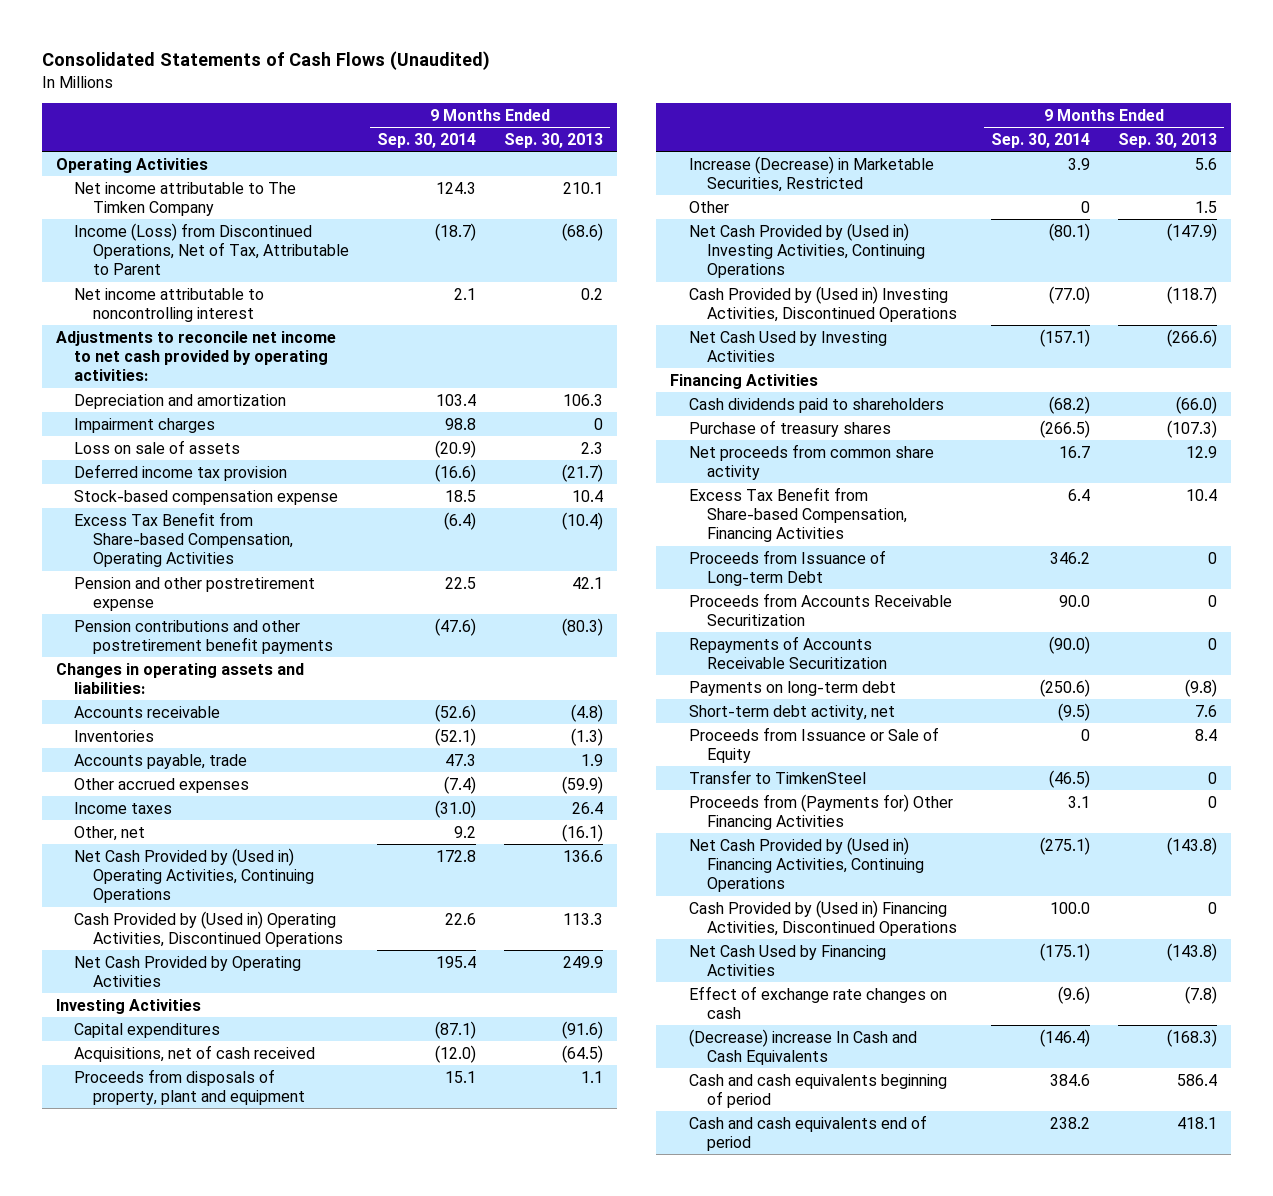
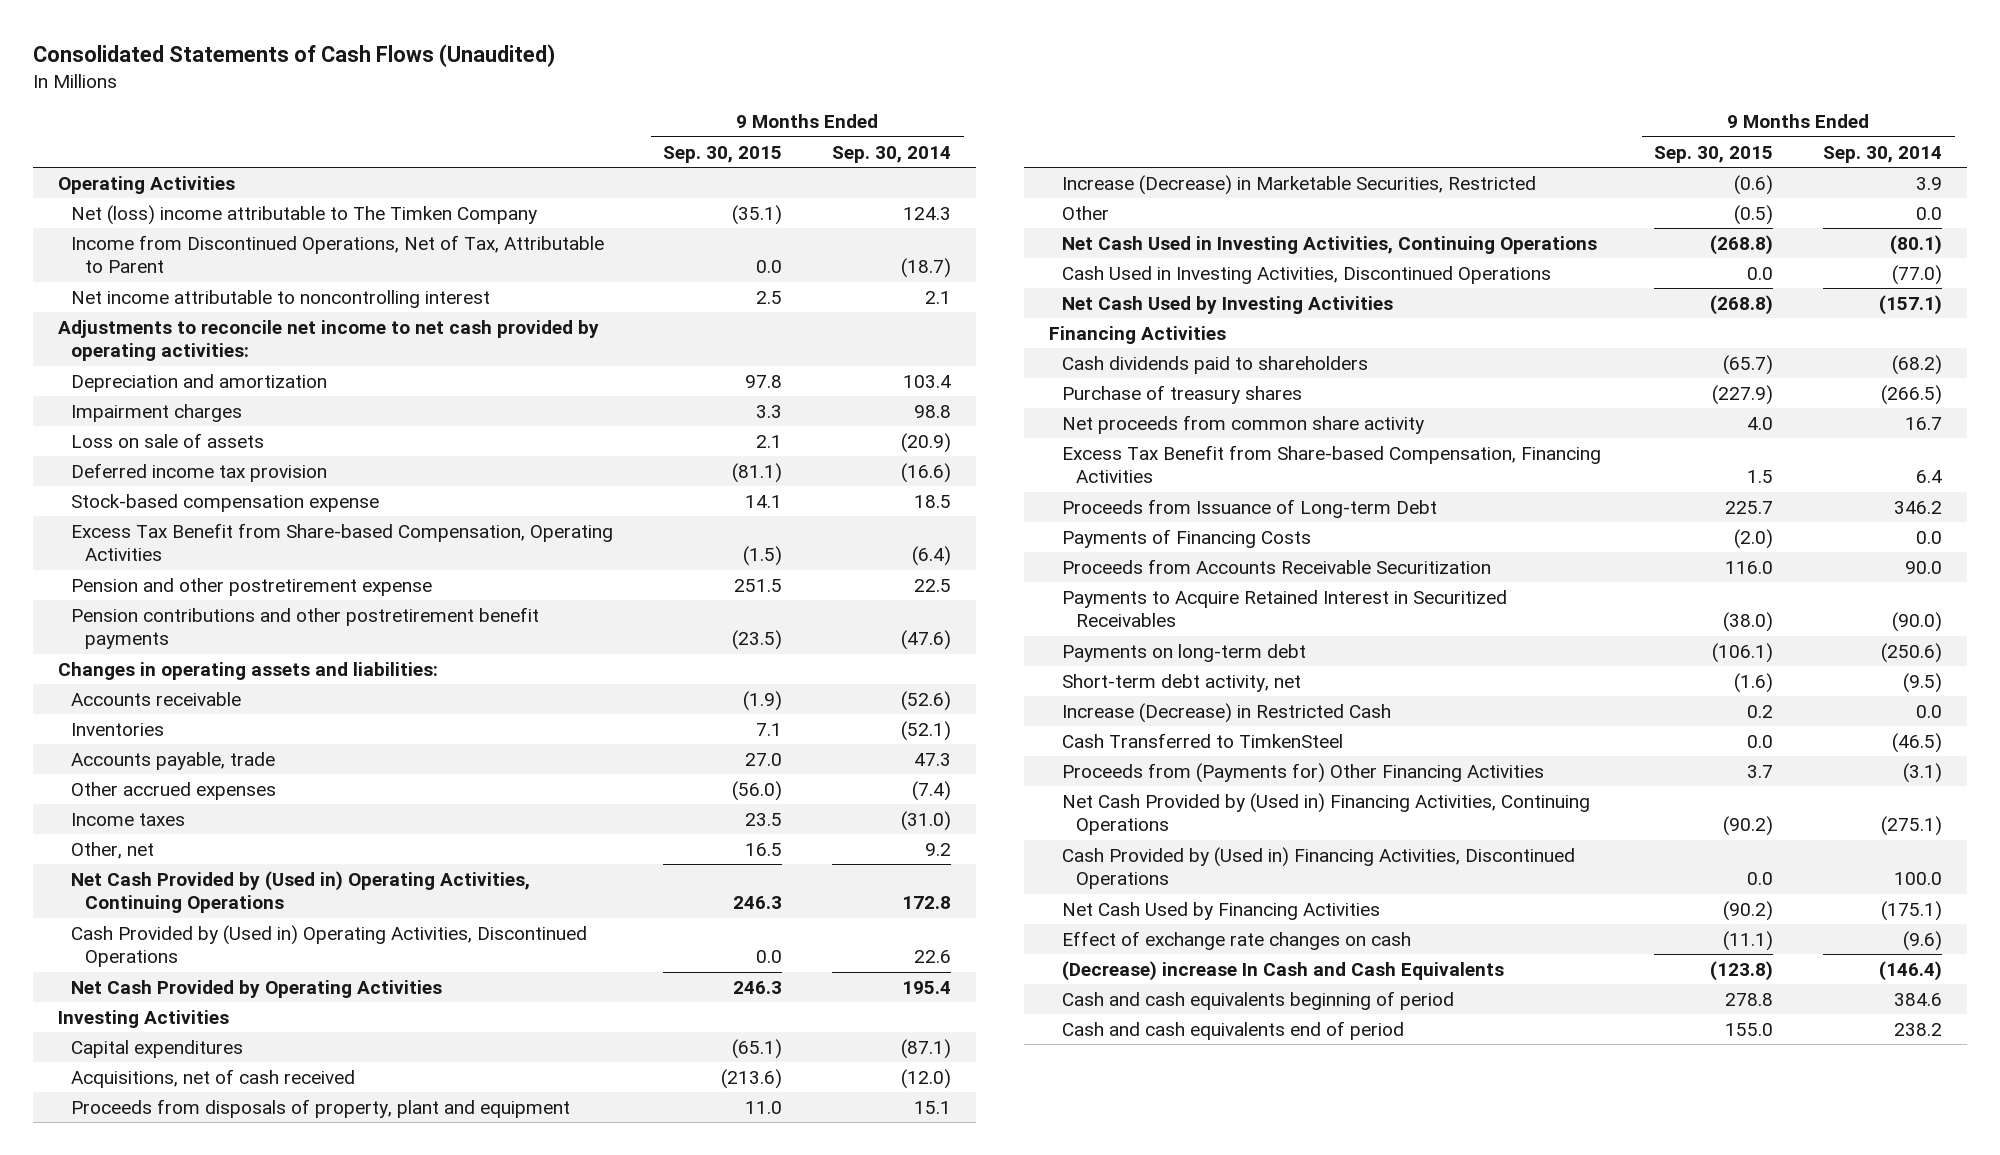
- | 9 Months Ended Sep. 30, 2014 | 9 Months Ended Sep. 30, 2013
+ | 9 Months Ended Sep. 30, 2015 | 9 Months Ended Sep. 30, 2014
- Net income attributable to The Timken Company | 124.3 | 210.1
- Income (Loss) from Discontinued Operations, Net of Tax, Attributable to Parent | (18.7) | (68.6)
+ Net (loss) income attributable to The Timken Company | (35.1) | 124.3
+ Income from Discontinued Operations, Net of Tax, Attributable to Parent | 0.0 | (18.7)
- Other | 0 | 1.5
- Net Cash Provided by (Used in) Investing Activities, Continuing Operations | (80.1) | (147.9)
- Cash Provided by (Used in) Investing Activities, Discontinued Operations | (77.0) | (118.7)
+ Other | (0.5) | 0.0
+ Net Cash Used in Investing Activities, Continuing Operations | (268.8) | (80.1)
+ Cash Used in Investing Activities, Discontinued Operations | 0.0 | (77.0)
+ Payments of Financing Costs | (2.0) | 0.0
- Repayments of Accounts Receivable Securitization | (90.0) | 0
+ Payments to Acquire Retained Interest in Securitized Receivables | (38.0) | (90.0)
- Proceeds from Issuance or Sale of Equity | 0 | 8.4
- Transfer to TimkenSteel | (46.5) | 0
- Proceeds from (Payments for) Other Financing Activities | 3.1 | 0
+ Increase (Decrease) in Restricted Cash | 0.2 | 0.0
+ Cash Transferred to TimkenSteel | 0.0 | (46.5)
+ Proceeds from (Payments for) Other Financing Activities | 3.7 | (3.1)

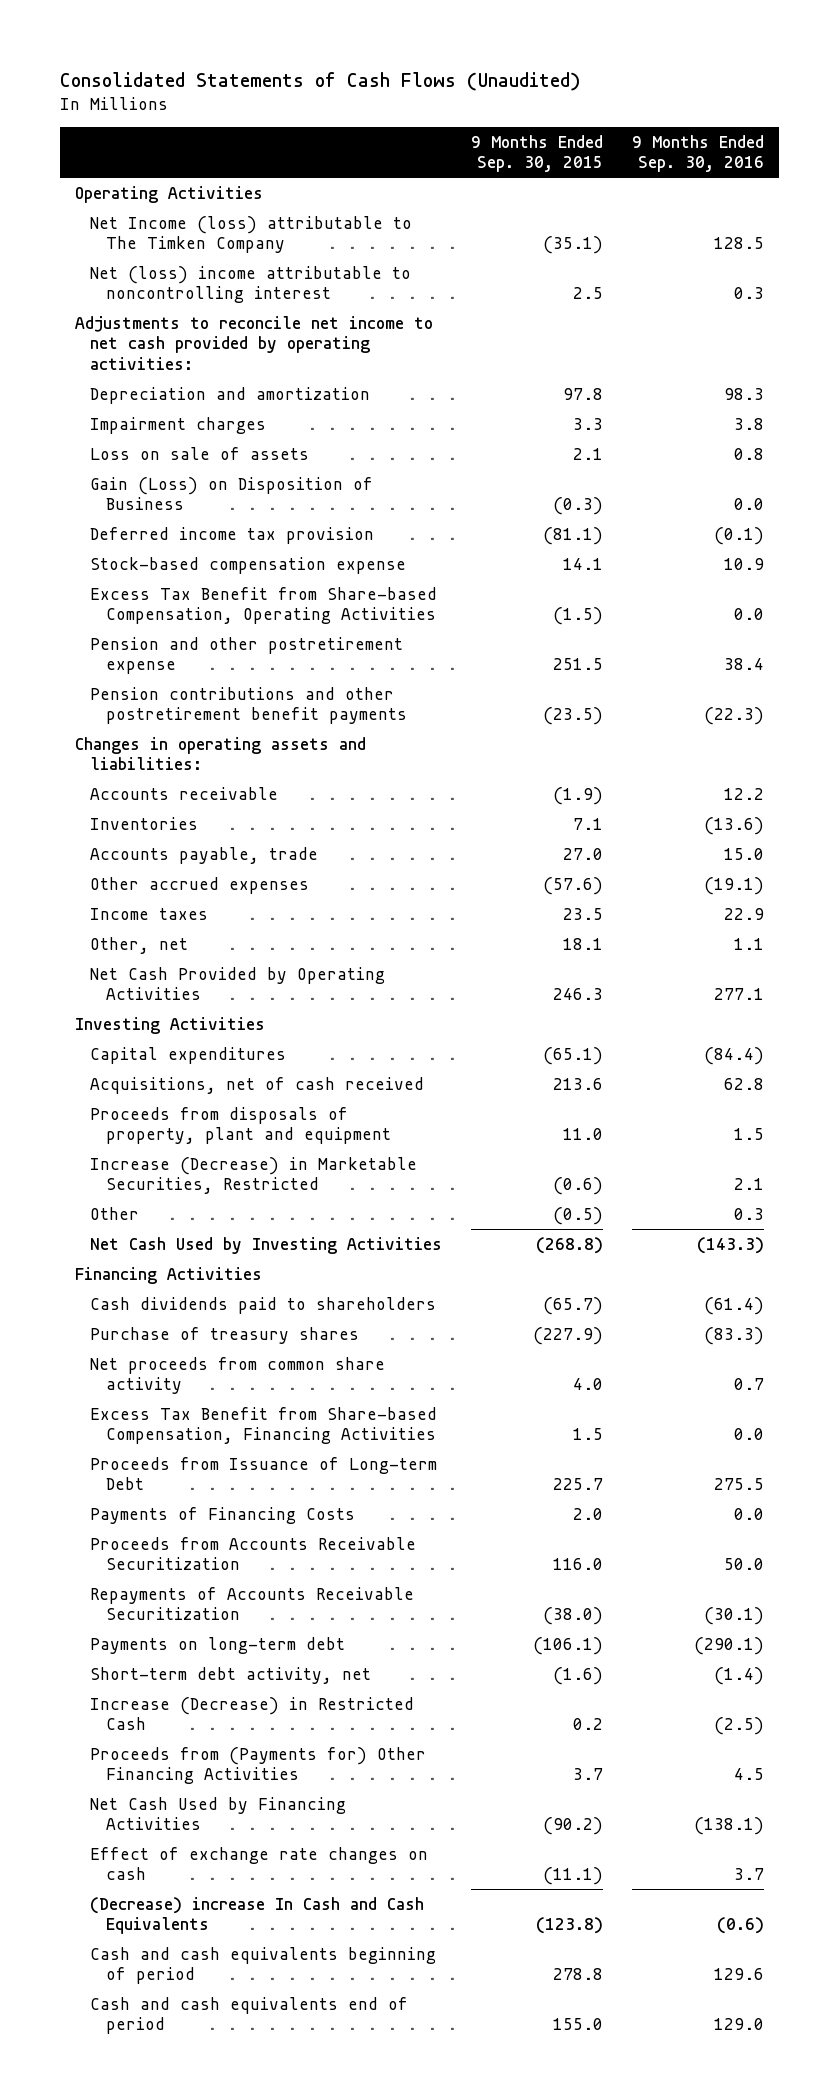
- | 9 Months Ended Sep. 30, 2015 | 9 Months Ended Sep. 30, 2014
+ | 9 Months Ended Sep. 30, 2015 | 9 Months Ended Sep. 30, 2016
- Net (loss) income attributable to The Timken Company | (35.1) | 124.3
- Income from Discontinued Operations, Net of Tax, Attributable to Parent | 0.0 | (18.7)
- Net income attributable to noncontrolling interest | 2.5 | 2.1
+ Net Income (loss) attributable to The Timken Company | (35.1) | 128.5
+ Net (loss) income attributable to noncontrolling interest | 2.5 | 0.3
+ Gain (Loss) on Disposition of Business | (0.3) | 0.0
- Other accrued expenses | (56.0) | (7.4)
+ Other accrued expenses | (57.6) | (19.1)
- Other, net | 16.5 | 9.2
- Net Cash Provided by (Used in) Operating Activities, Continuing Operations | 246.3 | 172.8
- Cash Provided by (Used in) Operating Activities, Discontinued Operations | 0.0 | 22.6
+ Other, net | 18.1 | 1.1
- Acquisitions, net of cash received | (213.6) | (12.0)
+ Acquisitions, net of cash received | 213.6 | 62.8
- Net Cash Used in Investing Activities, Continuing Operations | (268.8) | (80.1)
- Cash Used in Investing Activities, Discontinued Operations | 0.0 | (77.0)
- Payments of Financing Costs | (2.0) | 0.0
+ Payments of Financing Costs | 2.0 | 0.0
- Payments to Acquire Retained Interest in Securitized Receivables | (38.0) | (90.0)
+ Repayments of Accounts Receivable Securitization | (38.0) | (30.1)
- Cash Transferred to TimkenSteel | 0.0 | (46.5)
- Net Cash Provided by (Used in) Financing Activities, Continuing Operations | (90.2) | (275.1)
- Cash Provided by (Used in) Financing Activities, Discontinued Operations | 0.0 | 100.0

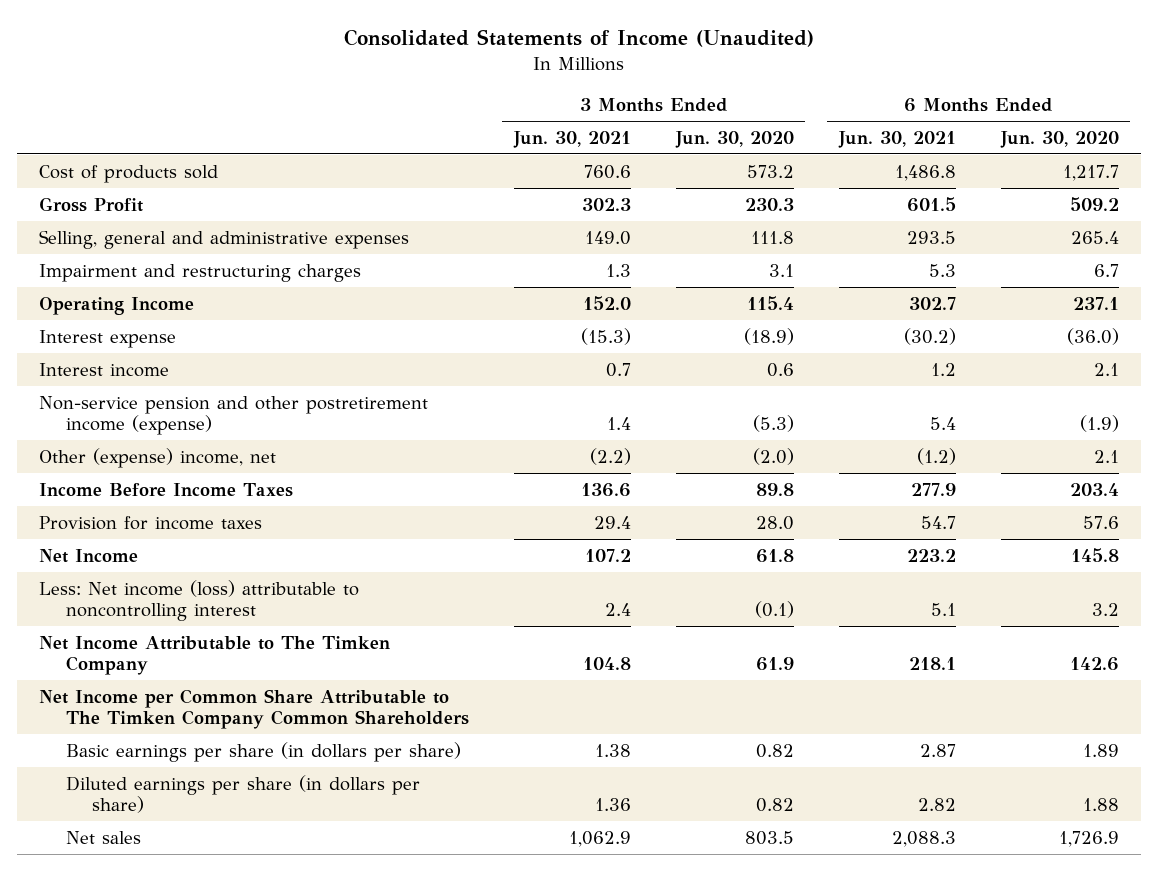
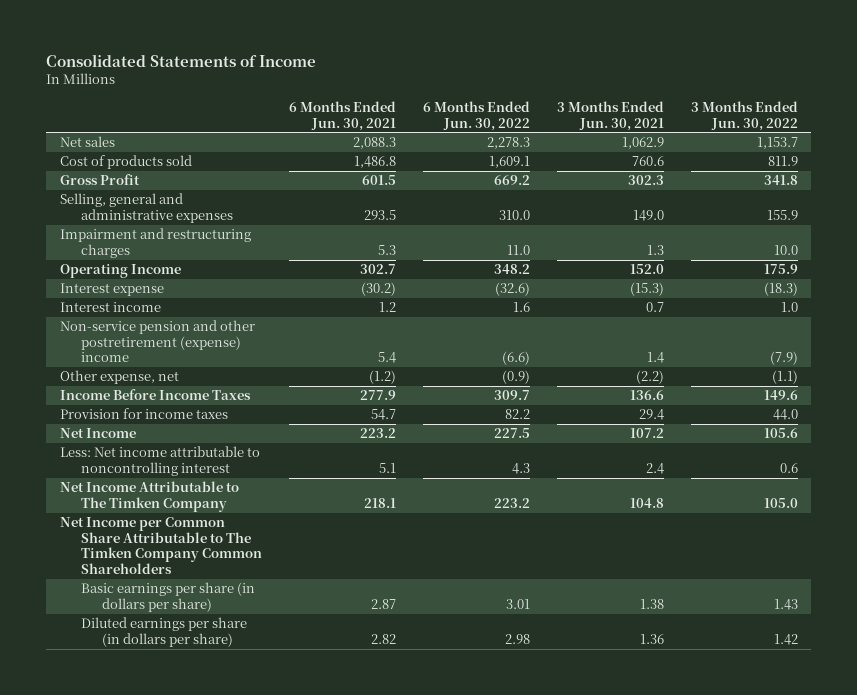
- Consolidated Statements of Income (Unaudited)
+ Consolidated Statements of Income
- | 3 Months Ended Jun. 30, 2021 | 3 Months Ended Jun. 30, 2020 | 6 Months Ended Jun. 30, 2021 | 6 Months Ended Jun. 30, 2020
+ | 6 Months Ended Jun. 30, 2021 | 6 Months Ended Jun. 30, 2022 | 3 Months Ended Jun. 30, 2021 | 3 Months Ended Jun. 30, 2022
moved up: Net sales | 2,088.3 | 2,278.3 | 1,062.9 | 1,153.7
- Non-service pension and other postretirement income (expense) | 1.4 | (5.3) | 5.4 | (1.9)
- Other (expense) income, net | (2.2) | (2.0) | (1.2) | 2.1
+ Non-service pension and other postretirement (expense) income | 5.4 | (6.6) | 1.4 | (7.9)
+ Other expense, net | (1.2) | (0.9) | (2.2) | (1.1)
- Less: Net income (loss) attributable to noncontrolling interest | 2.4 | (0.1) | 5.1 | 3.2
+ Less: Net income attributable to noncontrolling interest | 5.1 | 4.3 | 2.4 | 0.6

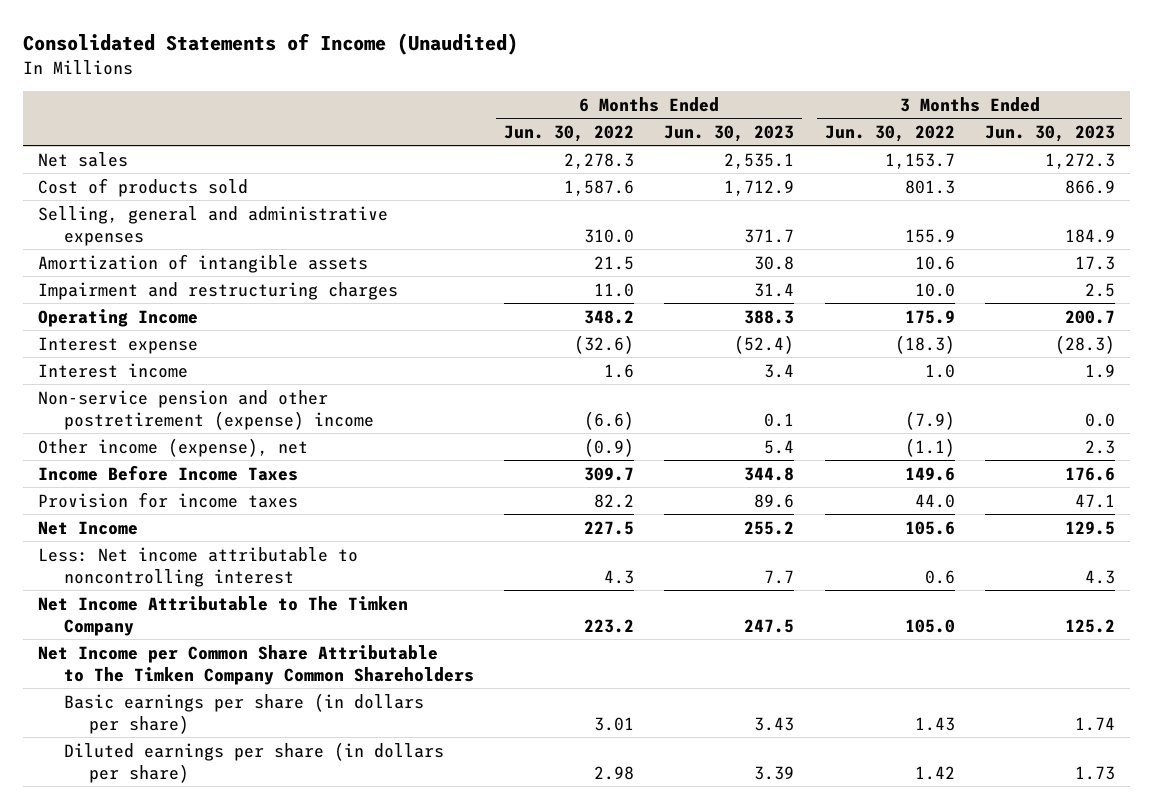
- Consolidated Statements of Income
+ Consolidated Statements of Income (Unaudited)
- | 6 Months Ended Jun. 30, 2021 | 6 Months Ended Jun. 30, 2022 | 3 Months Ended Jun. 30, 2021 | 3 Months Ended Jun. 30, 2022
+ | 6 Months Ended Jun. 30, 2022 | 6 Months Ended Jun. 30, 2023 | 3 Months Ended Jun. 30, 2022 | 3 Months Ended Jun. 30, 2023
- Cost of products sold | 1,486.8 | 1,609.1 | 760.6 | 811.9
- Gross Profit | 601.5 | 669.2 | 302.3 | 341.8
+ Cost of products sold | 1,587.6 | 1,712.9 | 801.3 | 866.9
+ Amortization of intangible assets | 21.5 | 30.8 | 10.6 | 17.3
- Other expense, net | (1.2) | (0.9) | (2.2) | (1.1)
+ Other income (expense), net | (0.9) | 5.4 | (1.1) | 2.3

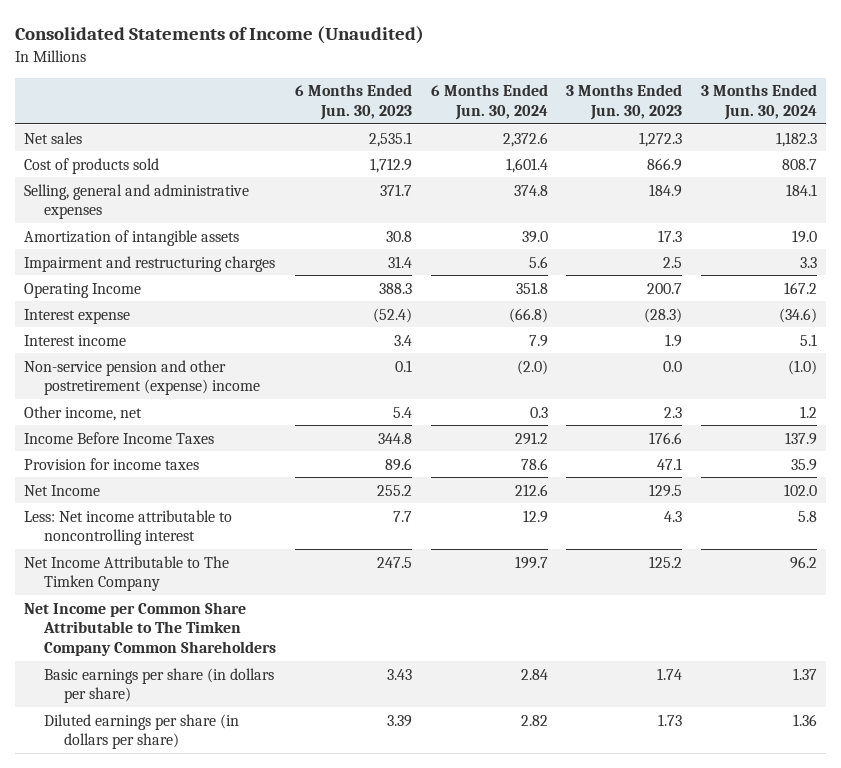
- | 6 Months Ended Jun. 30, 2022 | 6 Months Ended Jun. 30, 2023 | 3 Months Ended Jun. 30, 2022 | 3 Months Ended Jun. 30, 2023
+ | 6 Months Ended Jun. 30, 2023 | 6 Months Ended Jun. 30, 2024 | 3 Months Ended Jun. 30, 2023 | 3 Months Ended Jun. 30, 2024
- Other income (expense), net | (0.9) | 5.4 | (1.1) | 2.3
+ Other income, net | 5.4 | 0.3 | 2.3 | 1.2

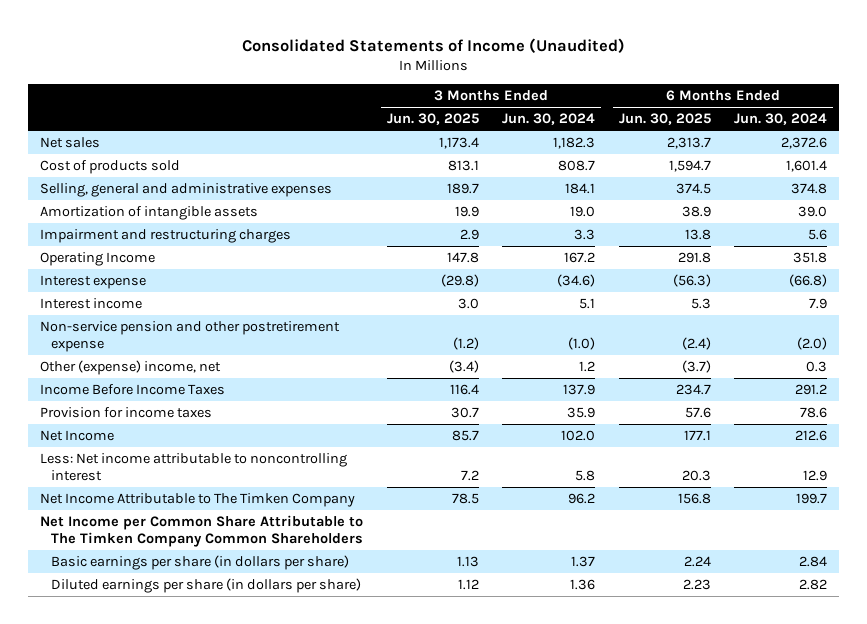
- | 6 Months Ended Jun. 30, 2023 | 6 Months Ended Jun. 30, 2024 | 3 Months Ended Jun. 30, 2023 | 3 Months Ended Jun. 30, 2024
+ | 3 Months Ended Jun. 30, 2025 | 3 Months Ended Jun. 30, 2024 | 6 Months Ended Jun. 30, 2025 | 6 Months Ended Jun. 30, 2024
- Non-service pension and other postretirement (expense) income | 0.1 | (2.0) | 0.0 | (1.0)
- Other income, net | 5.4 | 0.3 | 2.3 | 1.2
+ Non-service pension and other postretirement expense | (1.2) | (1.0) | (2.4) | (2.0)
+ Other (expense) income, net | (3.4) | 1.2 | (3.7) | 0.3

